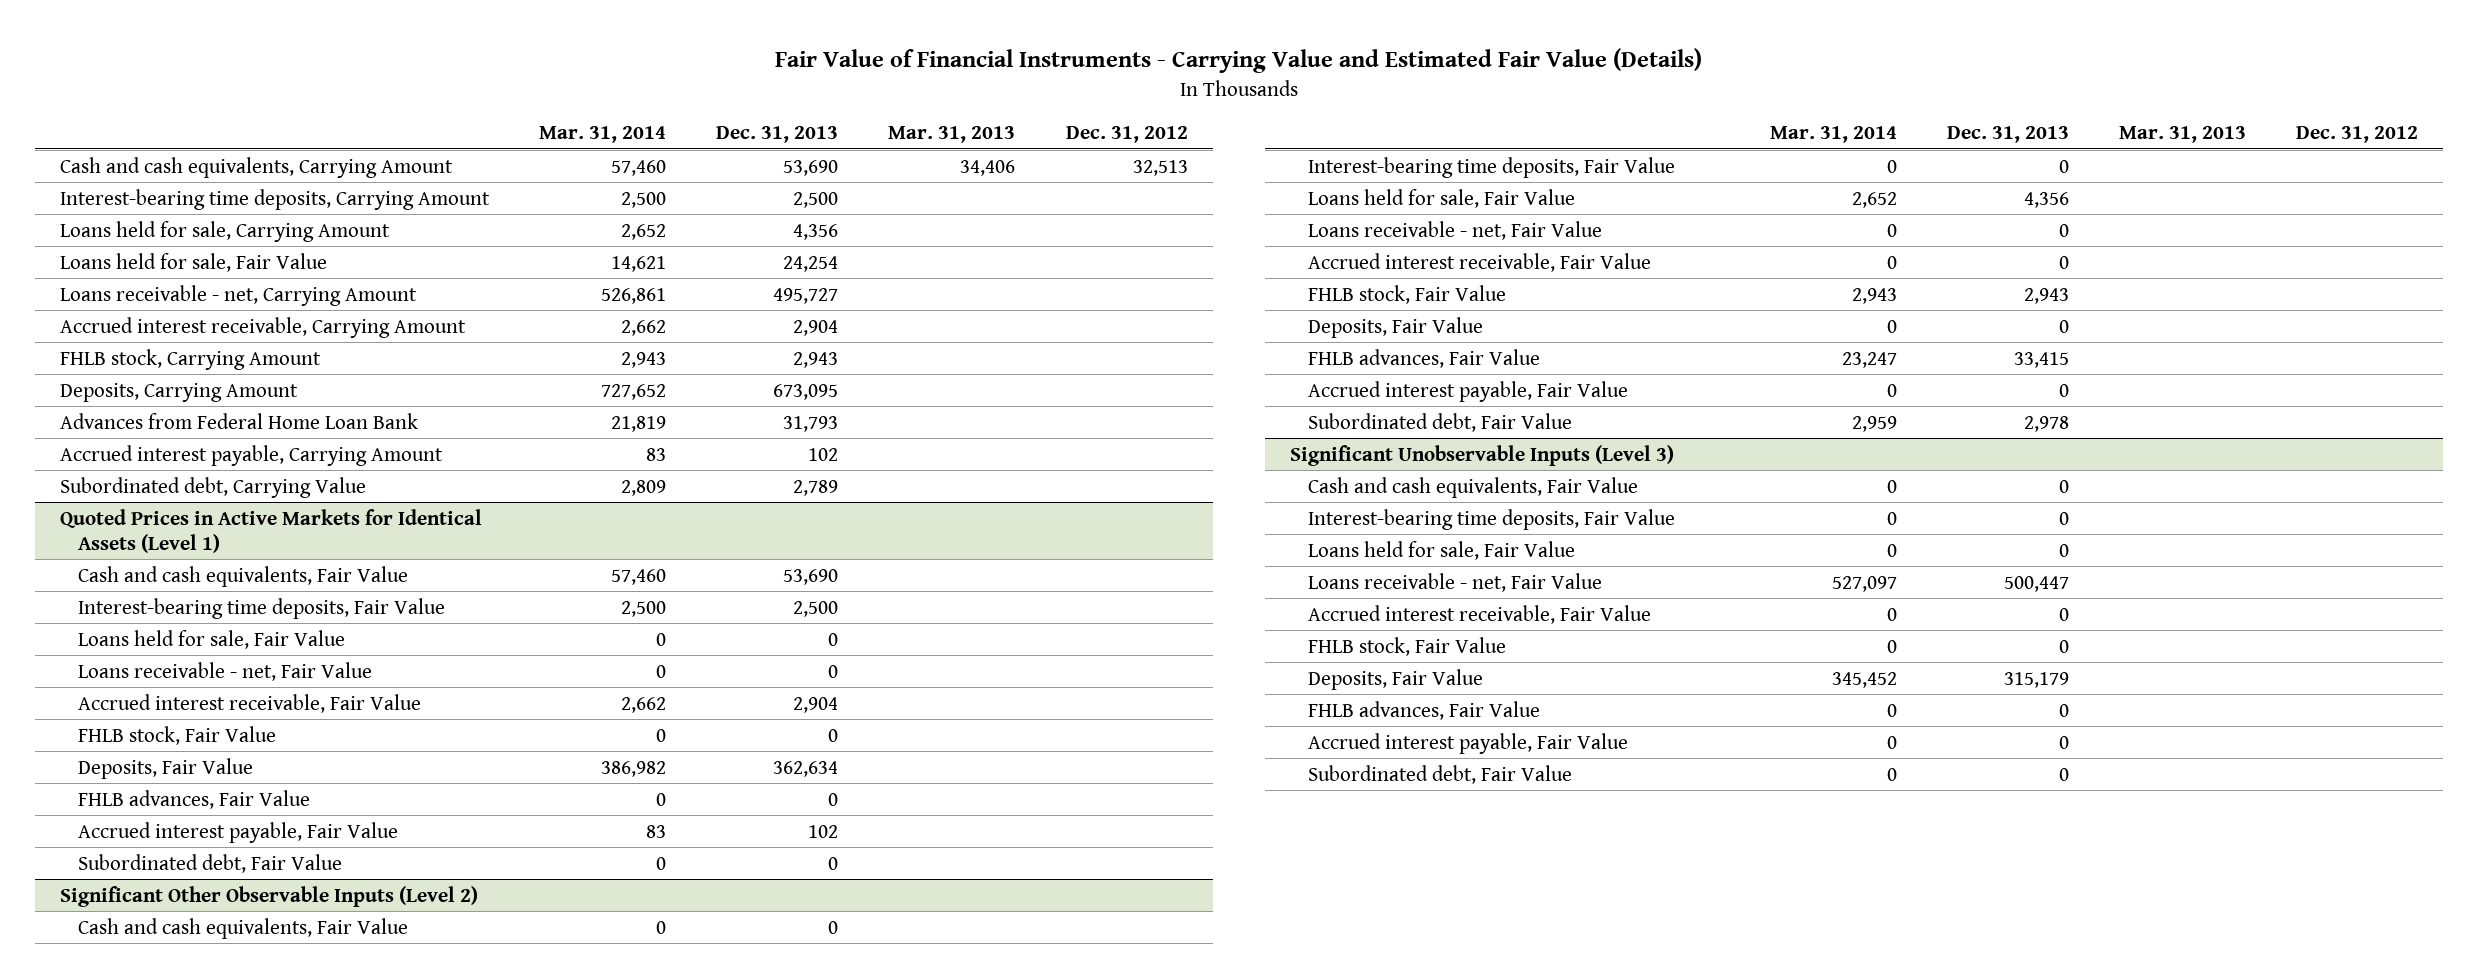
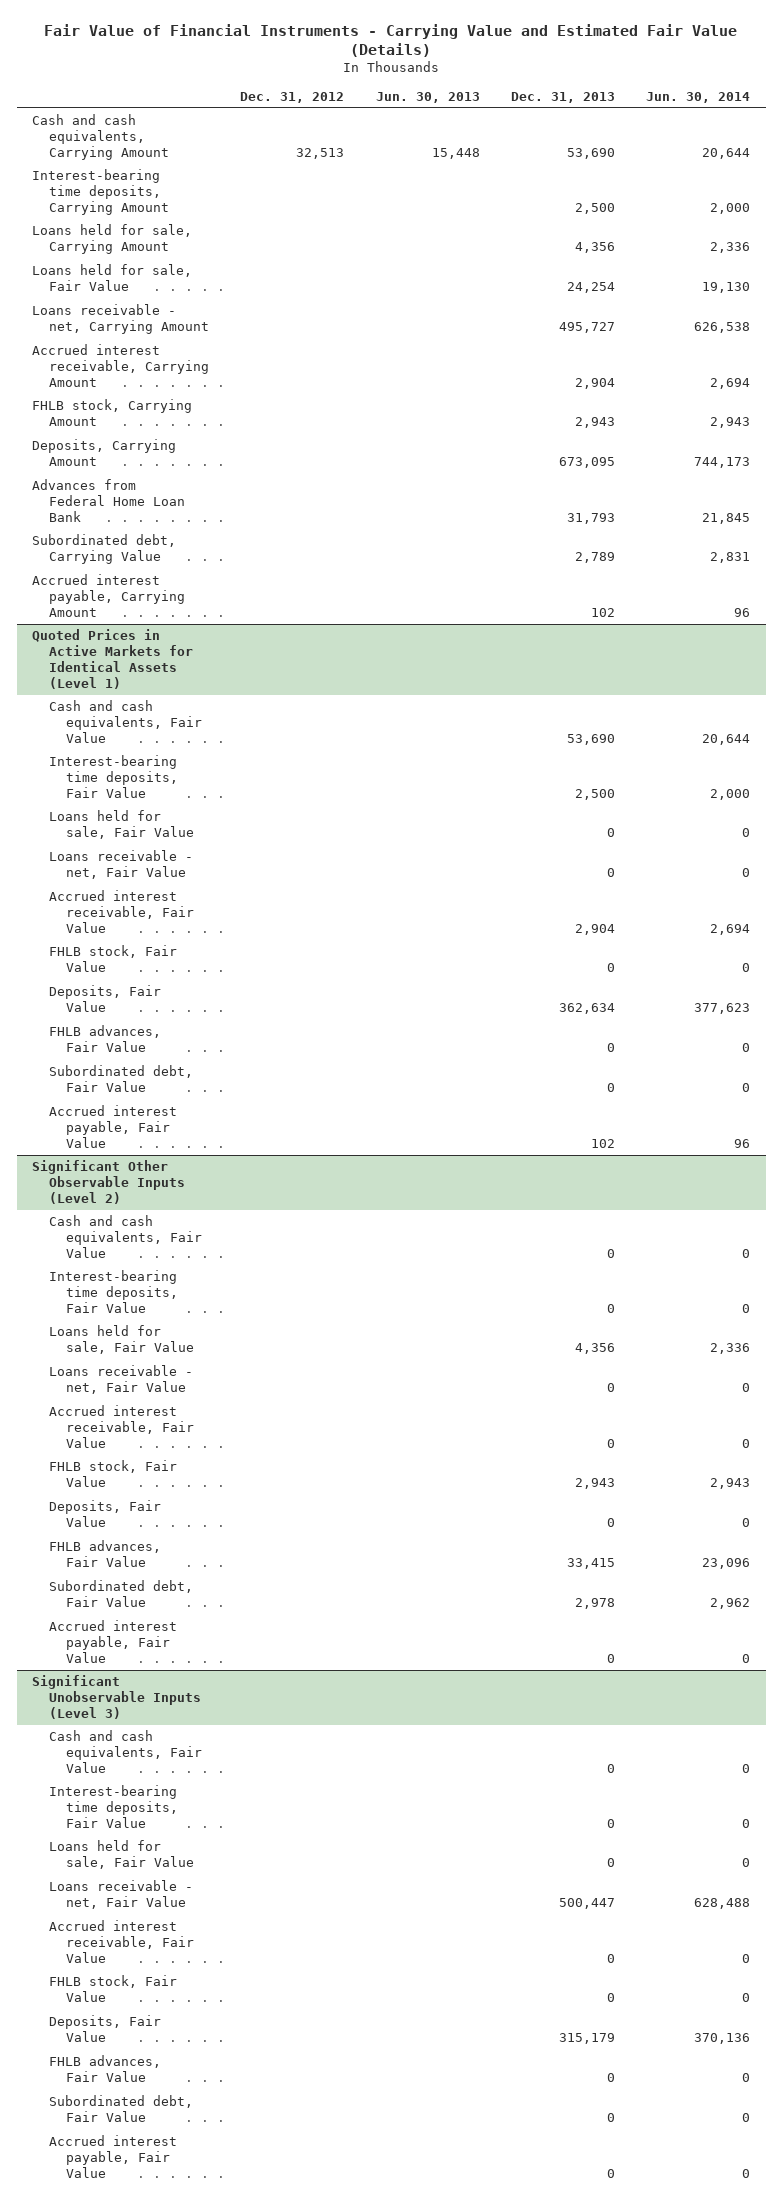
- | Mar. 31, 2014 | Dec. 31, 2013 | Mar. 31, 2013 | Dec. 31, 2012
+ | Dec. 31, 2012 | Jun. 30, 2013 | Dec. 31, 2013 | Jun. 30, 2014
moved down: Accrued interest payable, Carrying Amount | | | 102 | 96
@ Quoted Prices in Active Markets for Identical Assets (Level 1)
moved down: Accrued interest payable, Fair Value | | | 102 | 96
@ Significant Other Observable Inputs (Level 2)
moved down: Accrued interest payable, Fair Value | | | 0 | 0
@ Significant Unobservable Inputs (Level 3)
moved down: Accrued interest payable, Fair Value | | | 0 | 0

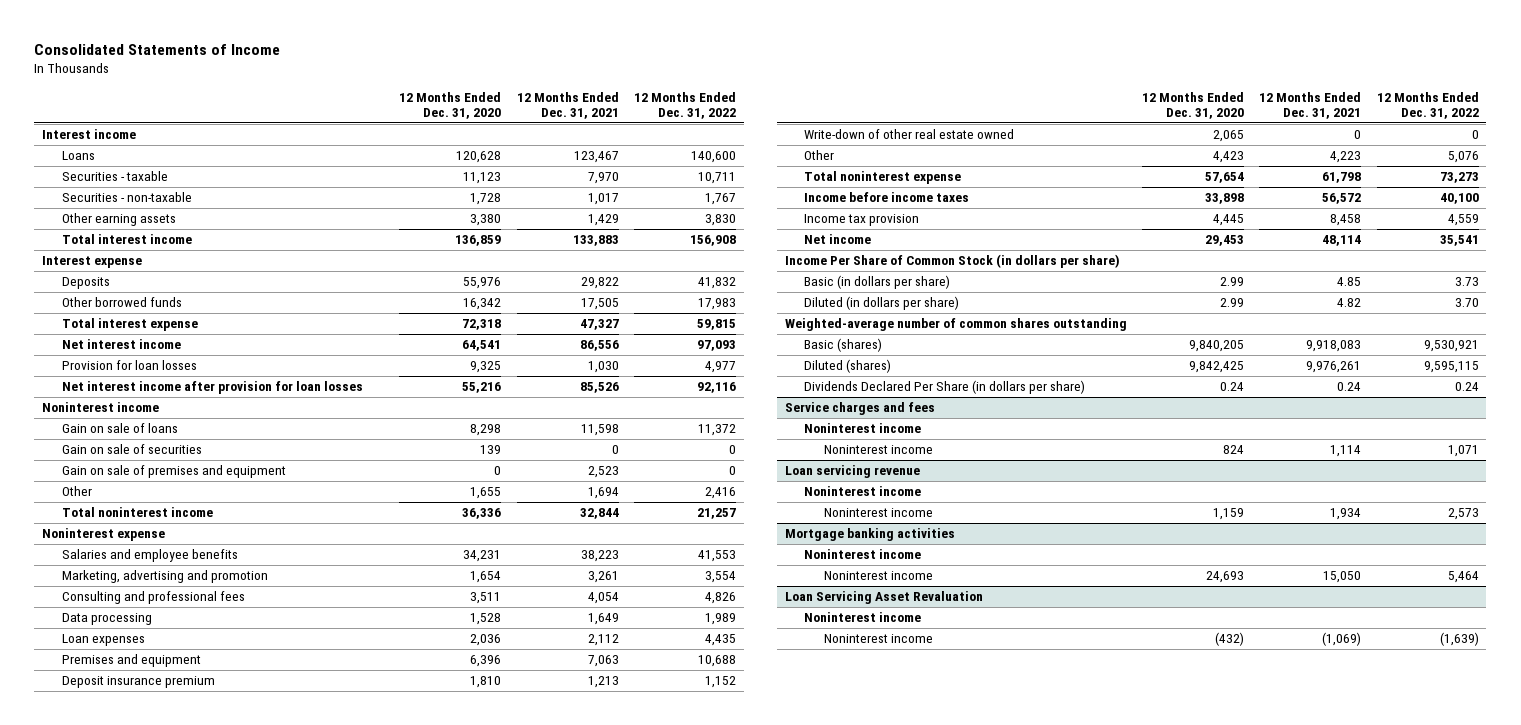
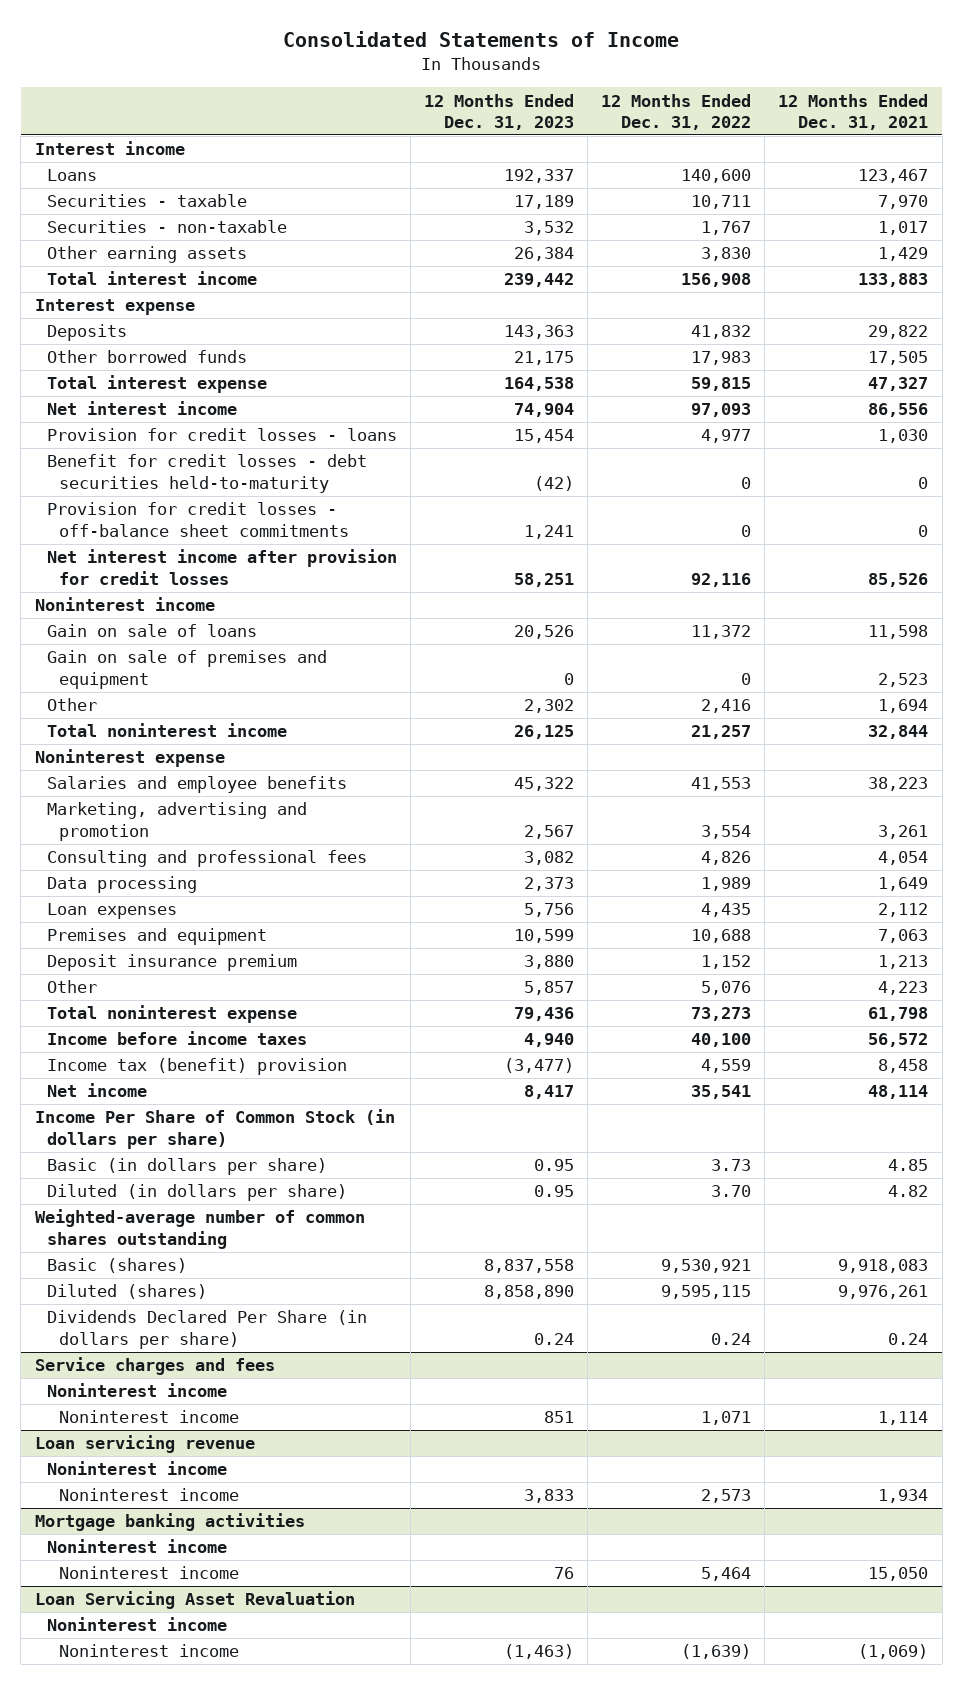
- | 12 Months Ended Dec. 31, 2020 | 12 Months Ended Dec. 31, 2021 | 12 Months Ended Dec. 31, 2022
+ | 12 Months Ended Dec. 31, 2023 | 12 Months Ended Dec. 31, 2022 | 12 Months Ended Dec. 31, 2021
- Provision for loan losses | 9,325 | 1,030 | 4,977
- Net interest income after provision for loan losses | 55,216 | 85,526 | 92,116
+ Provision for credit losses - loans | 15,454 | 4,977 | 1,030
+ Benefit for credit losses - debt securities held-to-maturity | (42) | 0 | 0
+ Provision for credit losses - off-balance sheet commitments | 1,241 | 0 | 0
+ Net interest income after provision for credit losses | 58,251 | 92,116 | 85,526
- Gain on sale of securities | 139 | 0 | 0
- Write-down of other real estate owned | 2,065 | 0 | 0
- Income tax provision | 4,445 | 8,458 | 4,559
+ Income tax (benefit) provision | (3,477) | 4,559 | 8,458

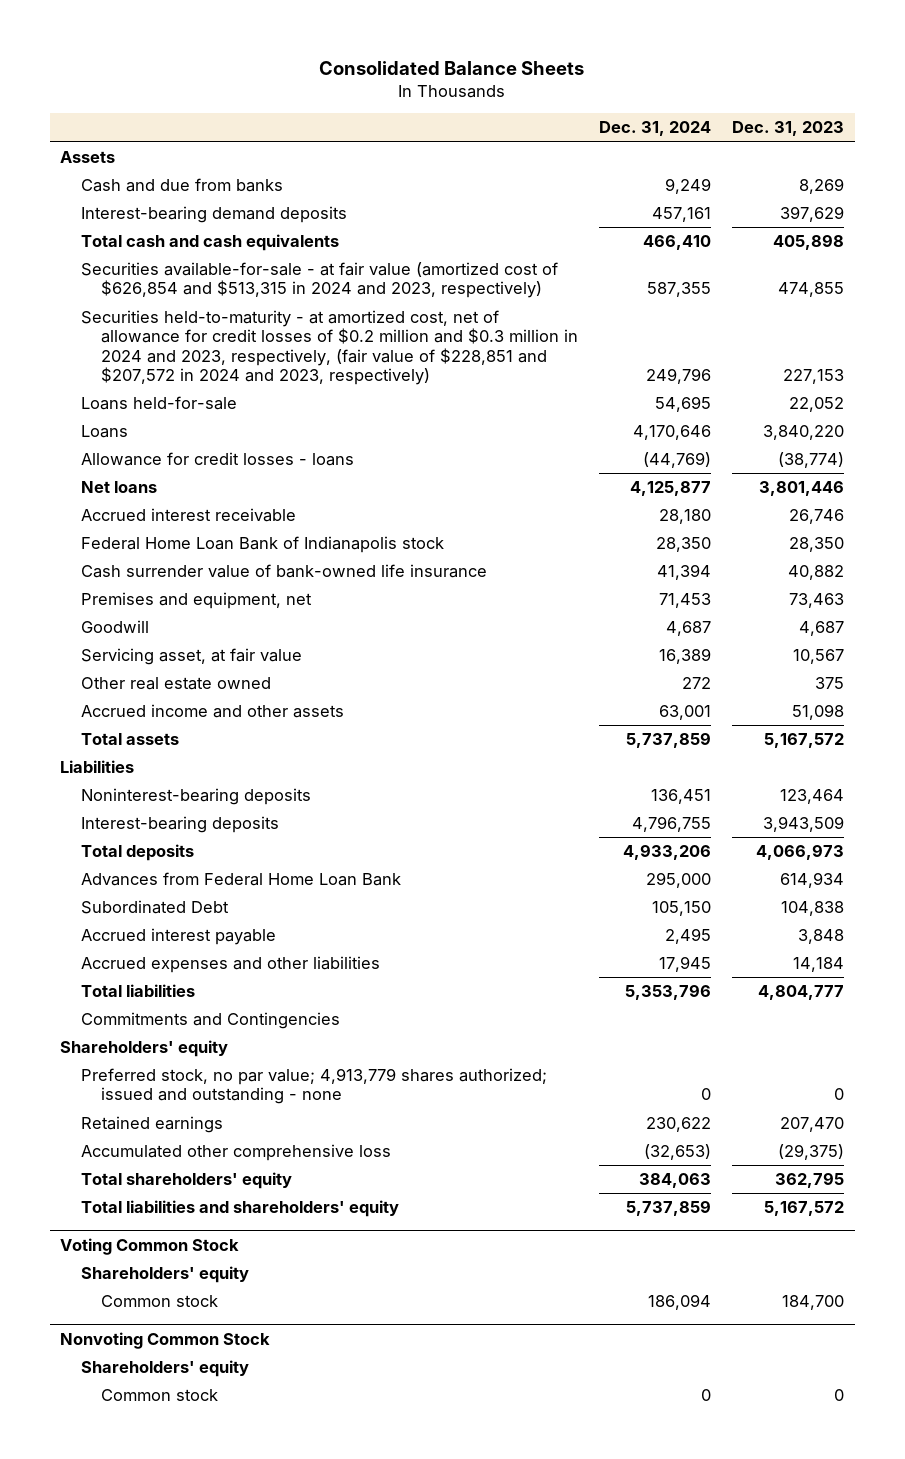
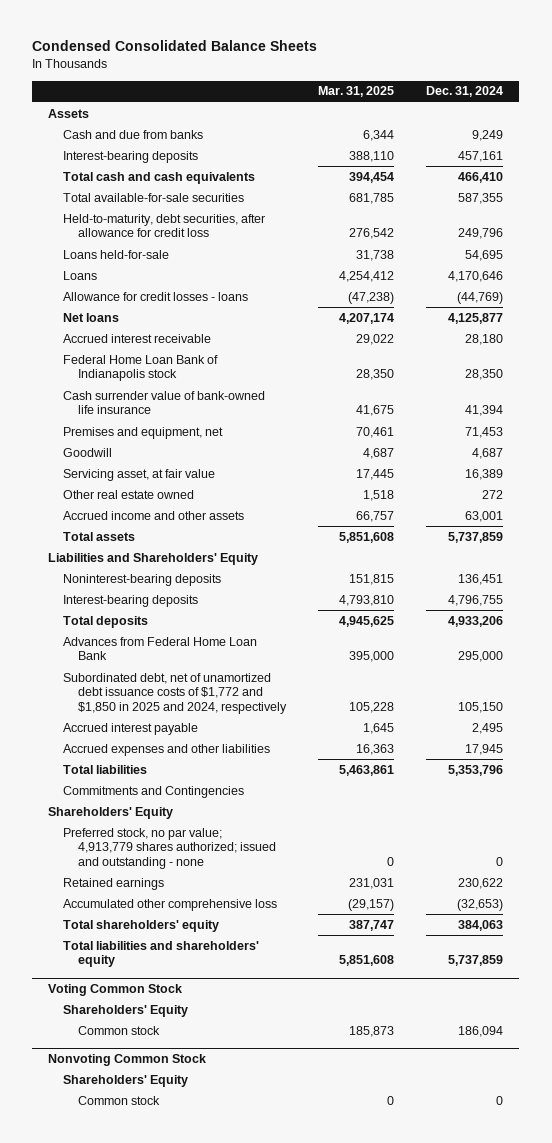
- Consolidated Balance Sheets
+ Condensed Consolidated Balance Sheets
- | Dec. 31, 2024 | Dec. 31, 2023
+ | Mar. 31, 2025 | Dec. 31, 2024
- Interest-bearing demand deposits | 457,161 | 397,629
+ Interest-bearing deposits | 388,110 | 457,161
- Securities available-for-sale - at fair value (amortized cost of $626,854 and $513,315 in 2024 and 2023, respectively) | 587,355 | 474,855
- Securities held-to-maturity - at amortized cost, net of allowance for credit losses of $0.2 million and $0.3 million in 2024 and 2023, respectively, (fair value of $228,851 and $207,572 in 2024 and 2023, respectively) | 249,796 | 227,153
+ Total available-for-sale securities | 681,785 | 587,355
+ Held-to-maturity, debt securities, after allowance for credit loss | 276,542 | 249,796
- Liabilities
+ Liabilities and Shareholders' Equity
- Subordinated Debt | 105,150 | 104,838
+ Subordinated debt, net of unamortized debt issuance costs of $1,772 and $1,850 in 2025 and 2024, respectively | 105,228 | 105,150
- Shareholders' equity
+ Shareholders' Equity
@ Voting Common Stock
- Shareholders' equity
+ Shareholders' Equity
@ Nonvoting Common Stock
- Shareholders' equity
+ Shareholders' Equity

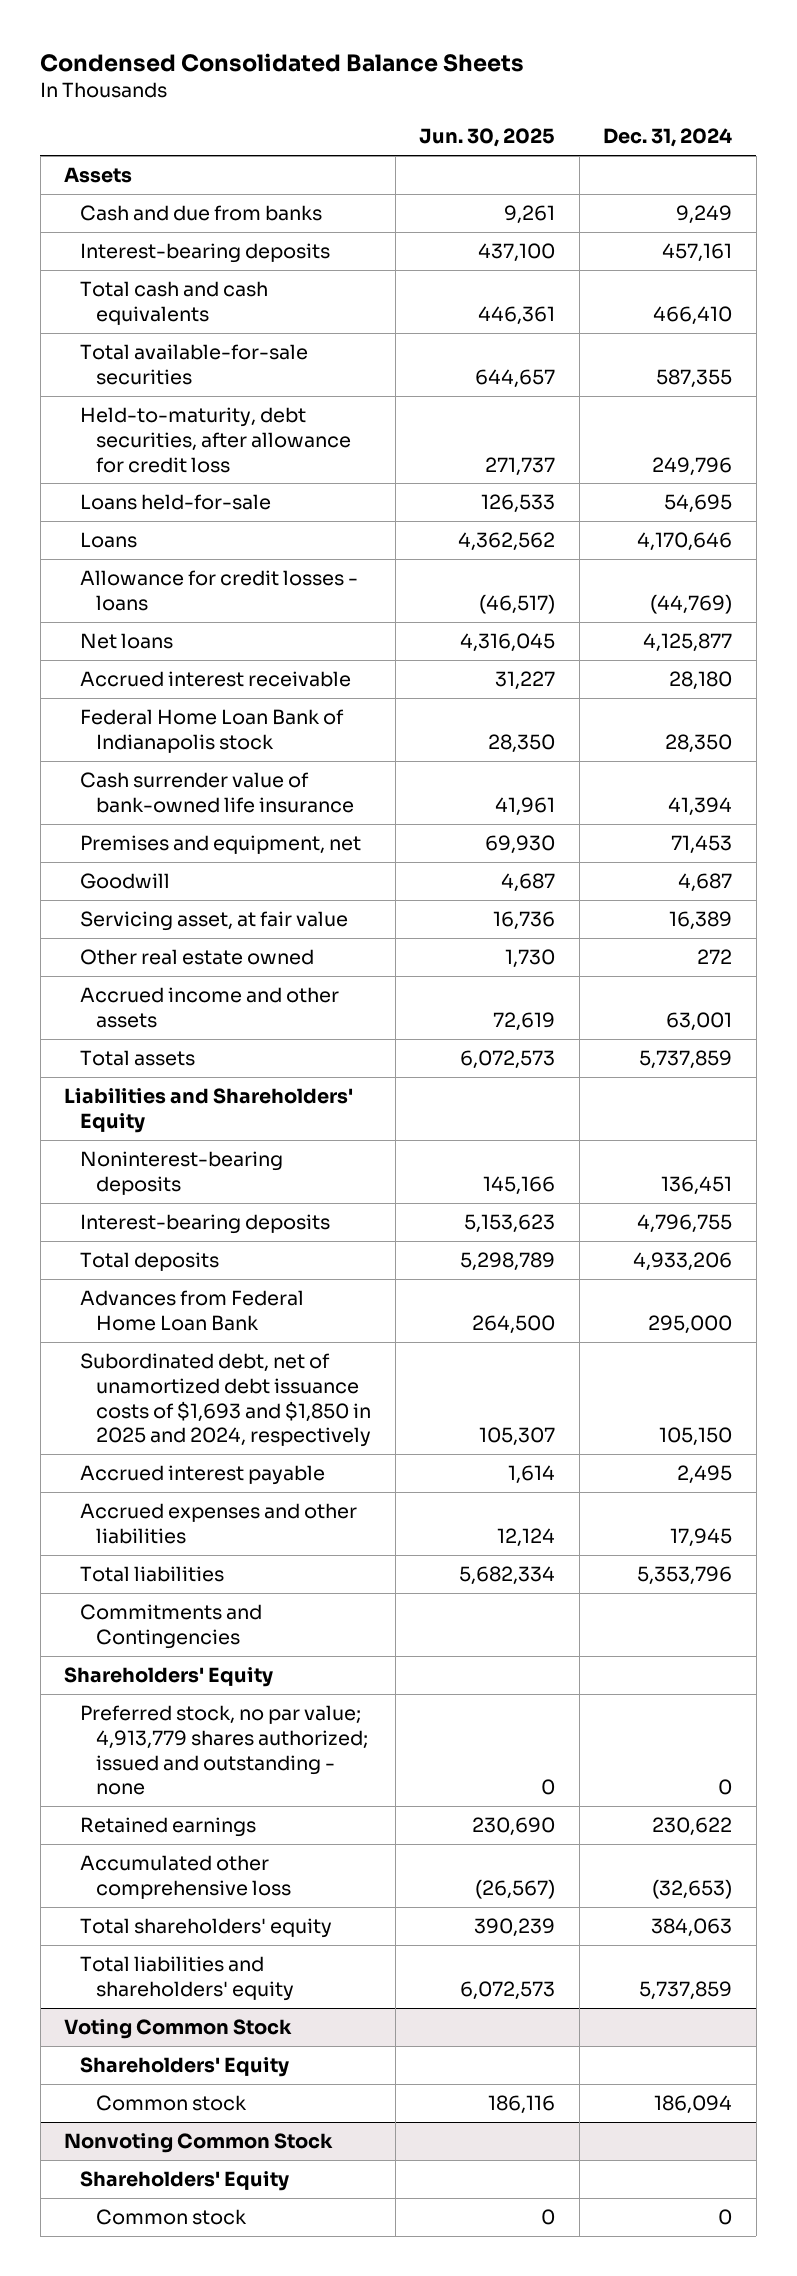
- | Mar. 31, 2025 | Dec. 31, 2024
+ | Jun. 30, 2025 | Dec. 31, 2024
- Subordinated debt, net of unamortized debt issuance costs of $1,772 and $1,850 in 2025 and 2024, respectively | 105,228 | 105,150
+ Subordinated debt, net of unamortized debt issuance costs of $1,693 and $1,850 in 2025 and 2024, respectively | 105,307 | 105,150

